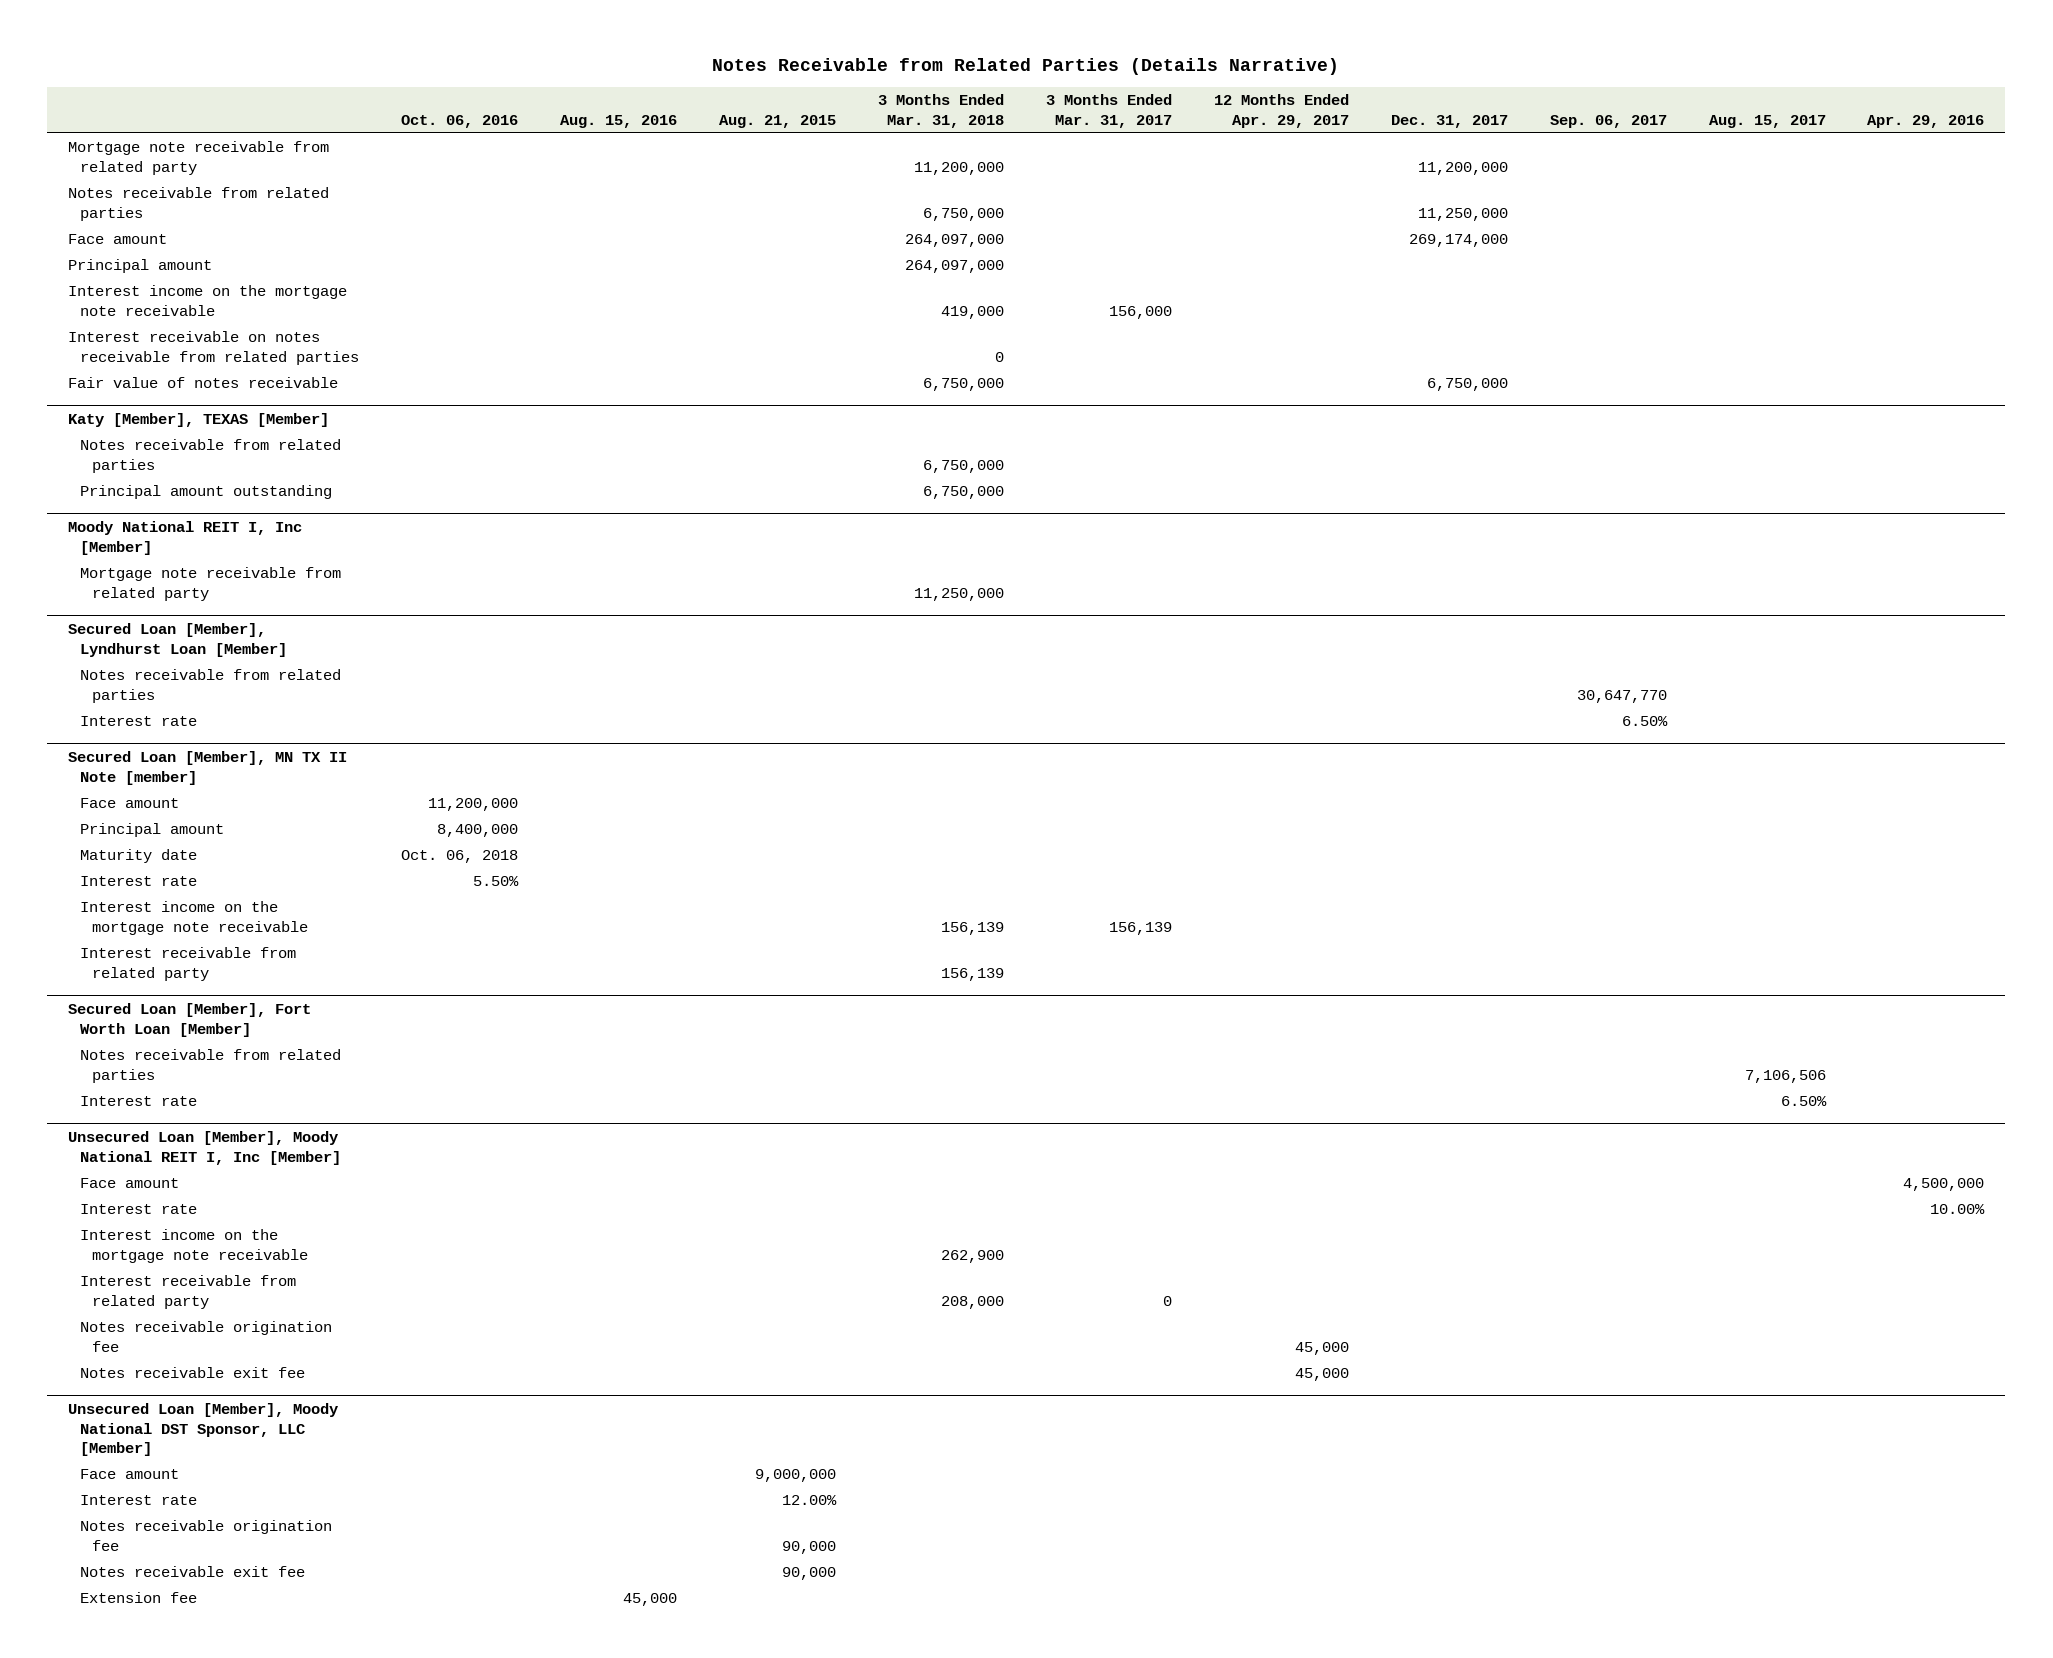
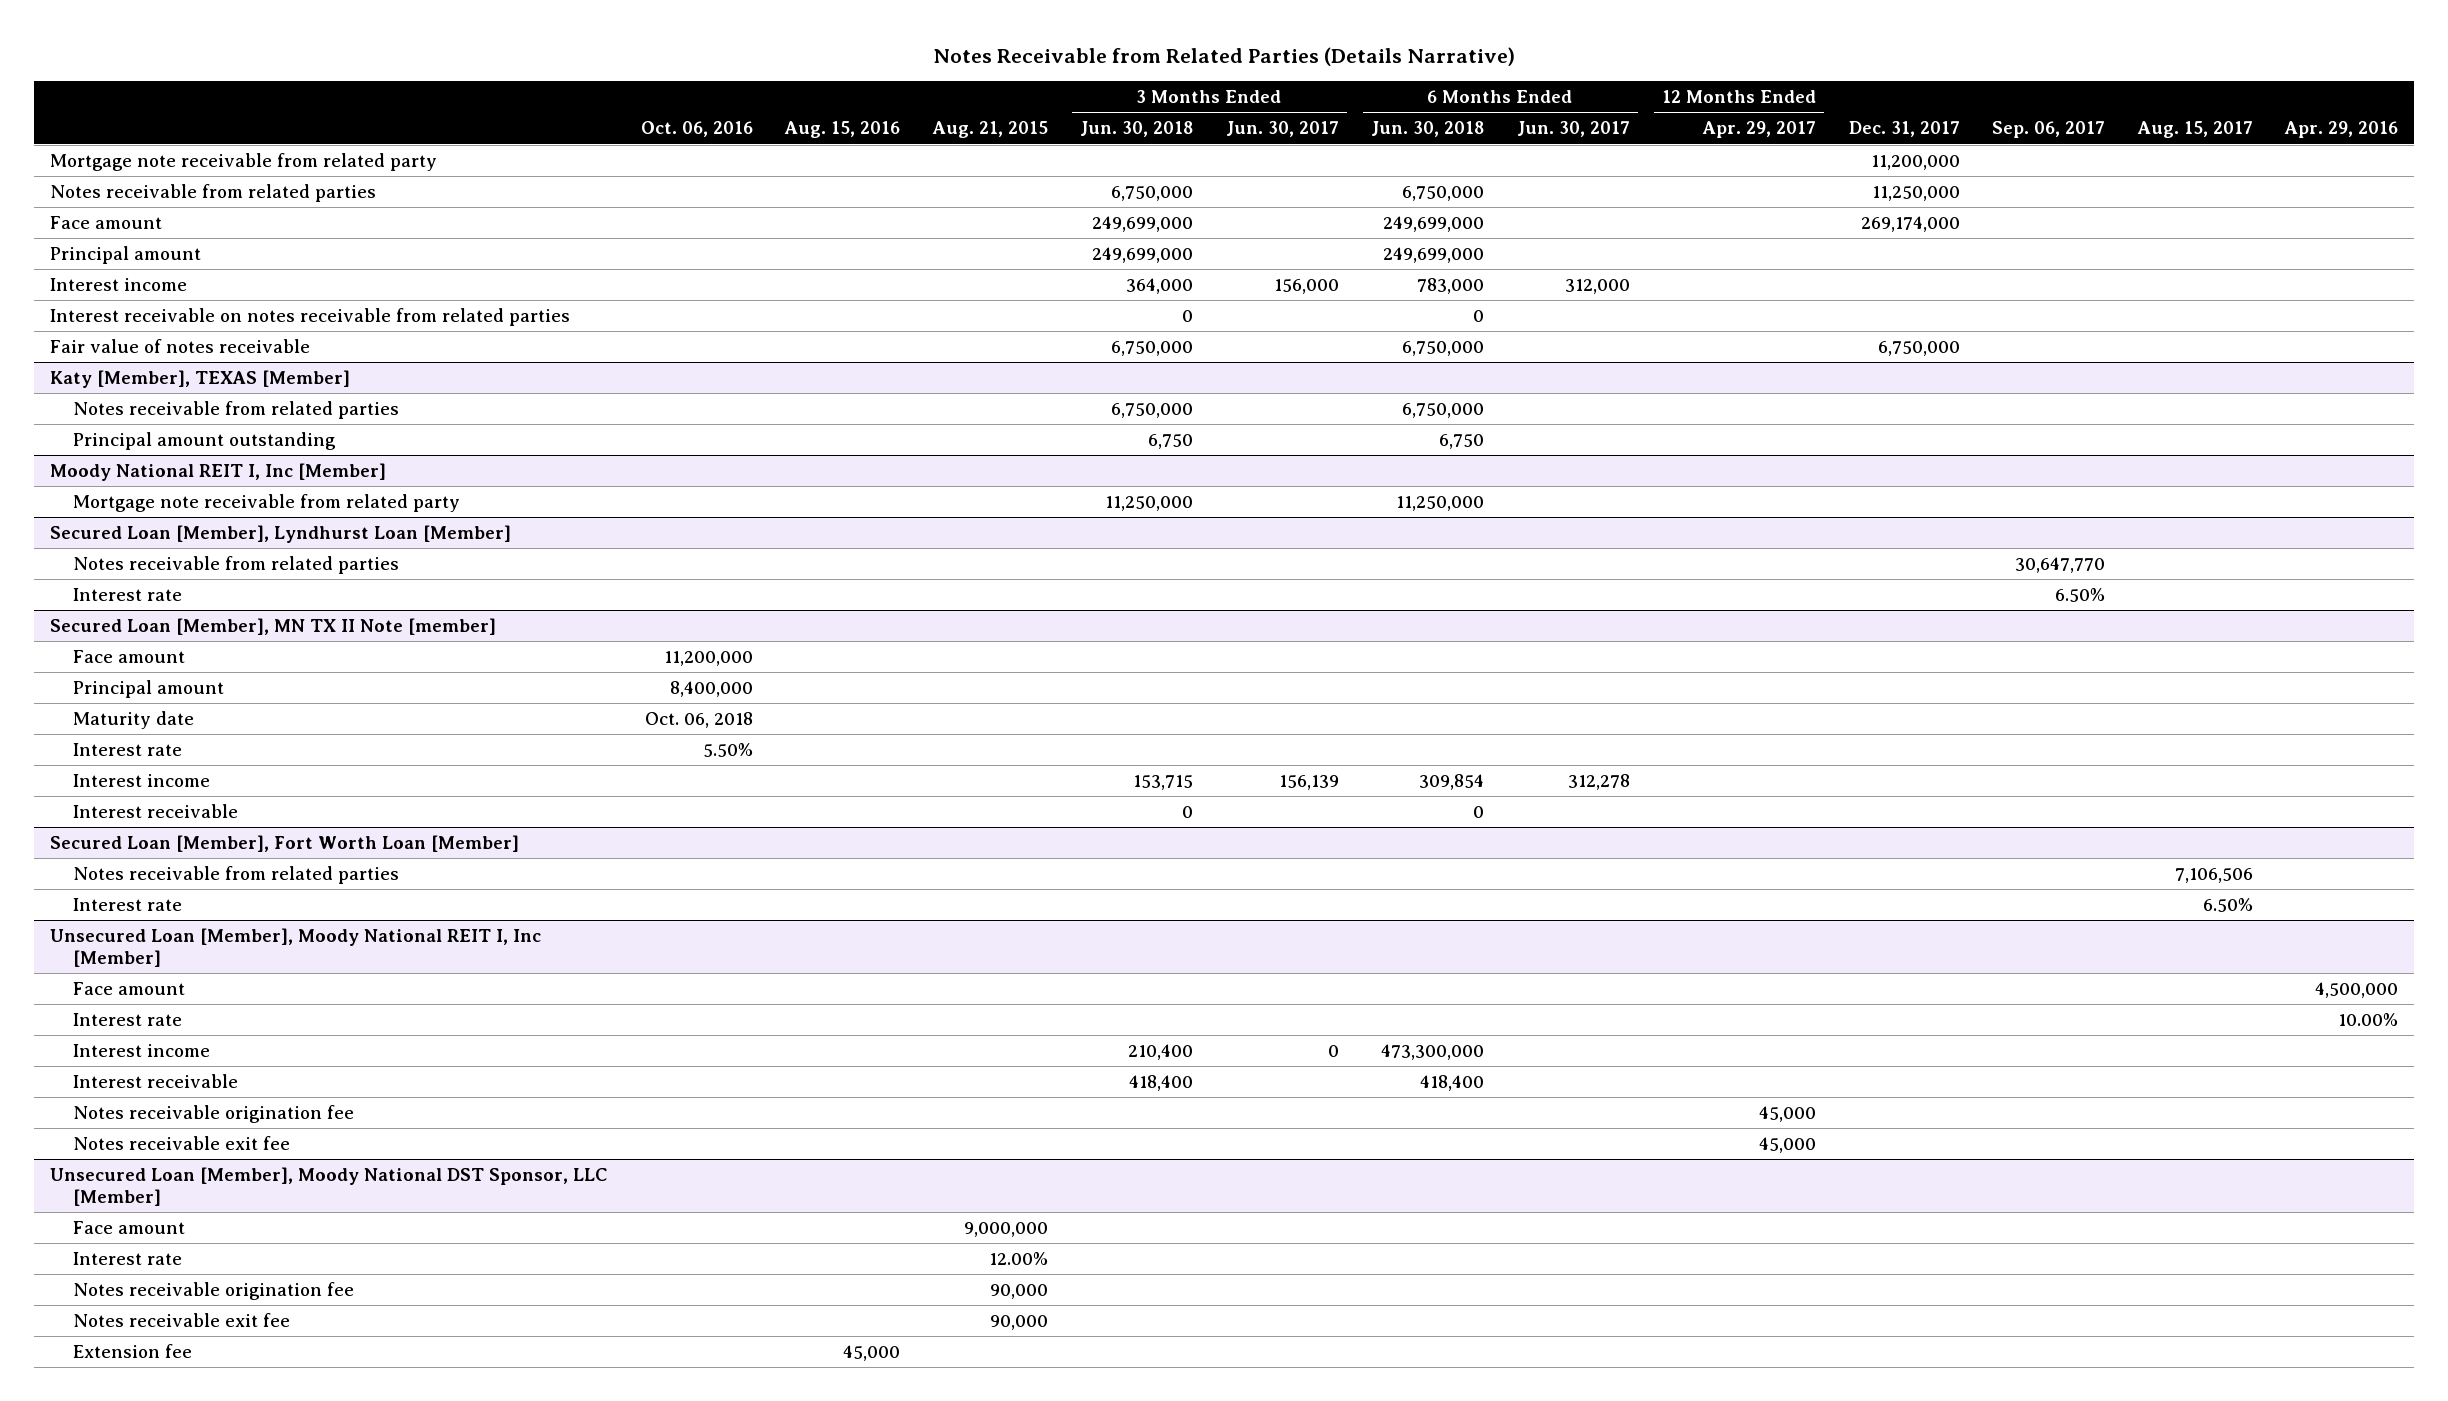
- | Oct. 06, 2016 | Aug. 15, 2016 | Aug. 21, 2015 | 3 Months Ended Mar. 31, 2018 | 3 Months Ended Mar. 31, 2017 | 12 Months Ended Apr. 29, 2017 | Dec. 31, 2017 | Sep. 06, 2017 | Aug. 15, 2017 | Apr. 29, 2016
+ | Oct. 06, 2016 | Aug. 15, 2016 | Aug. 21, 2015 | 3 Months Ended Jun. 30, 2018 | 3 Months Ended Jun. 30, 2017 | 6 Months Ended Jun. 30, 2018 | 6 Months Ended Jun. 30, 2017 | 12 Months Ended Apr. 29, 2017 | Dec. 31, 2017 | Sep. 06, 2017 | Aug. 15, 2017 | Apr. 29, 2016
- Interest income on the mortgage note receivable | | | | 419,000 | 156,000 | | | | |
+ Interest income | | | | 364,000 | 156,000 | 783,000 | 312,000 | | | | |
@ Secured Loan [Member], MN TX II Note [member]
- Interest income on the mortgage note receivable | | | | 156,139 | 156,139 | | | | |
- Interest receivable from related party | | | | 156,139 | | | | | |
+ Interest income | | | | 153,715 | 156,139 | 309,854 | 312,278 | | | | |
+ Interest receivable | | | | 0 | | 0 | | | | | |
@ Unsecured Loan [Member], Moody National REIT I, Inc [Member]
- Interest income on the mortgage note receivable | | | | 262,900 | | | | | |
- Interest receivable from related party | | | | 208,000 | 0 | | | | |
+ Interest income | | | | 210,400 | 0 | 473,300,000 | | | | | |
+ Interest receivable | | | | 418,400 | | 418,400 | | | | | |

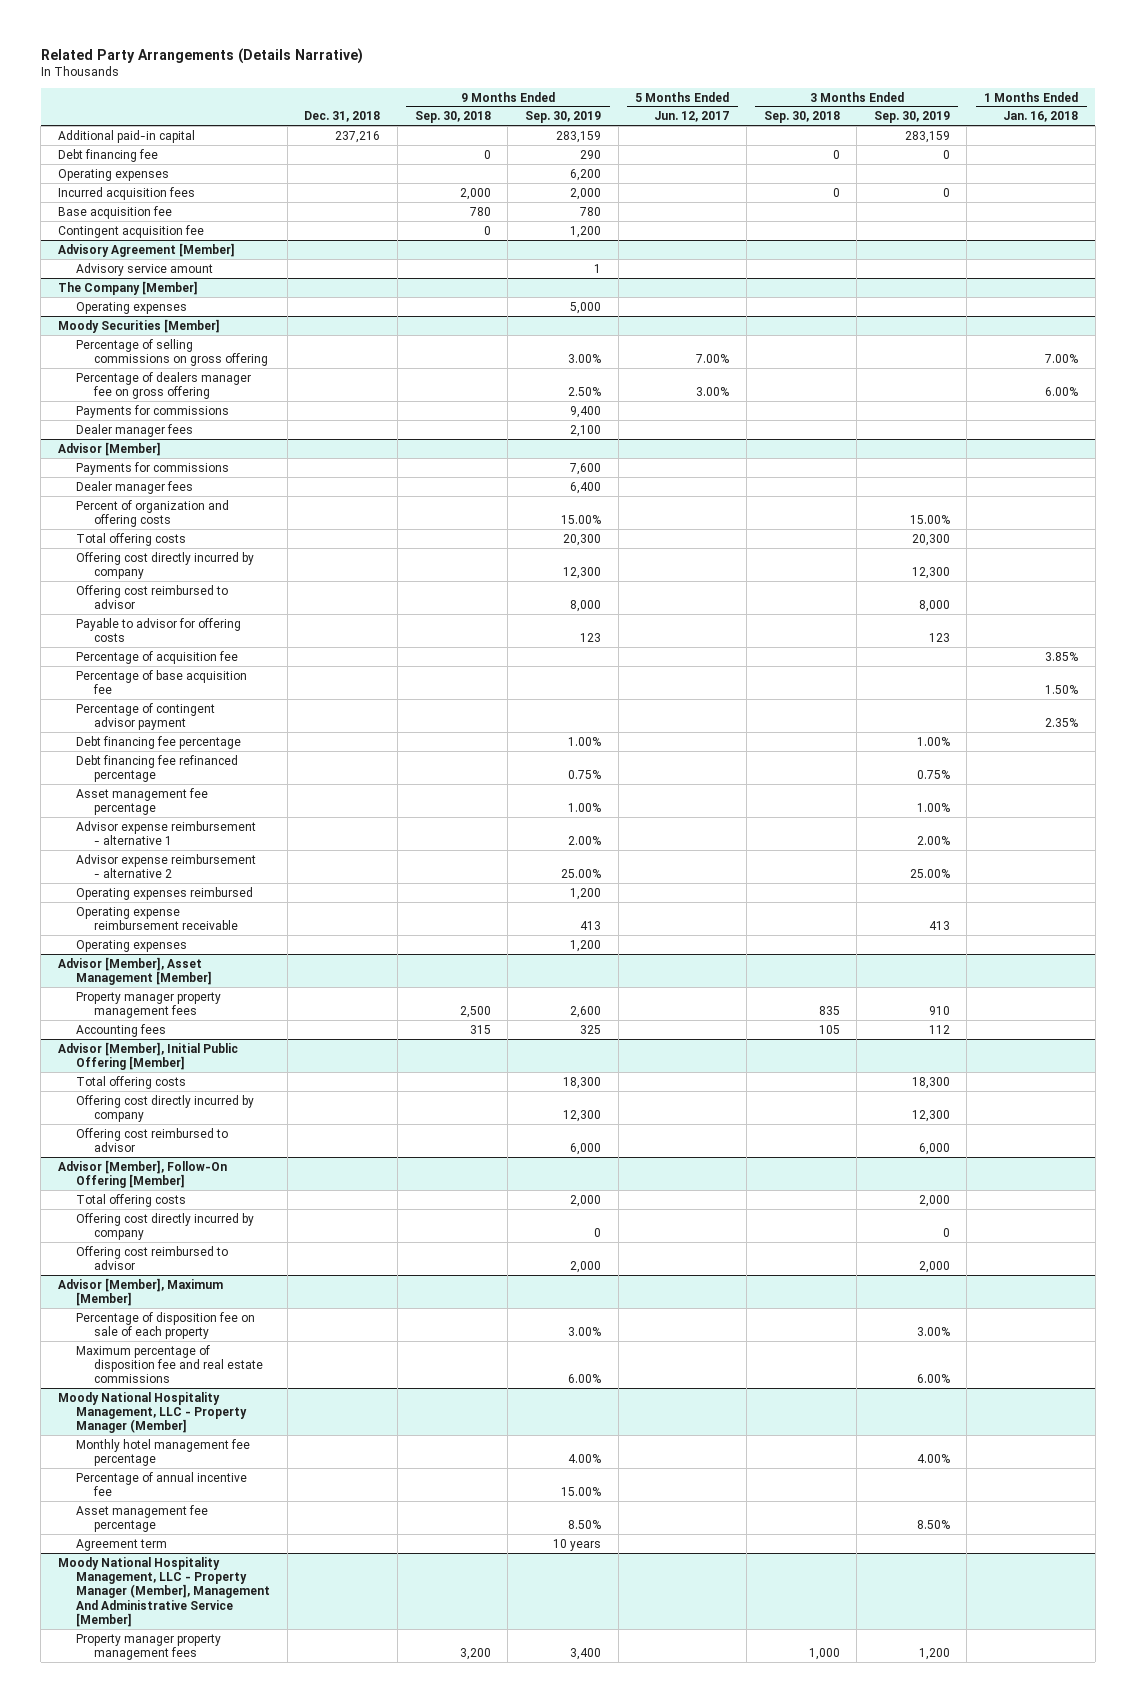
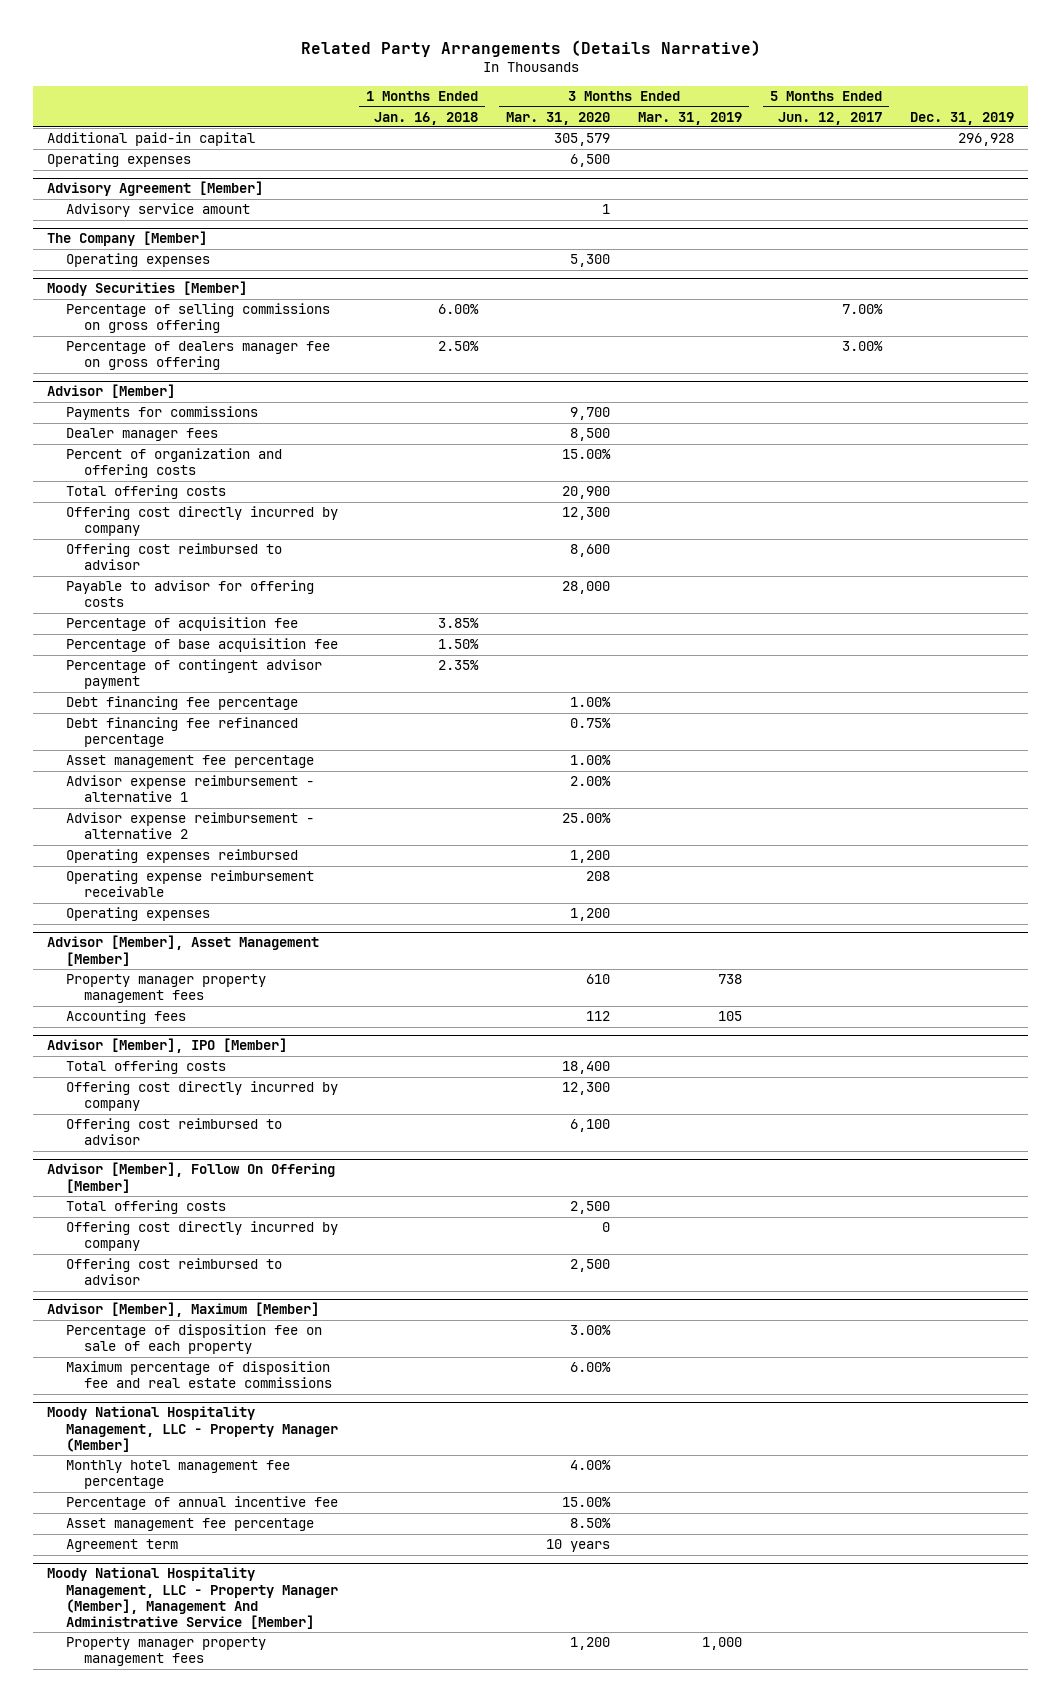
- | Dec. 31, 2018 | 9 Months Ended Sep. 30, 2018 | 9 Months Ended Sep. 30, 2019 | 5 Months Ended Jun. 12, 2017 | 3 Months Ended Sep. 30, 2018 | 3 Months Ended Sep. 30, 2019 | 1 Months Ended Jan. 16, 2018
+ | 1 Months Ended Jan. 16, 2018 | 3 Months Ended Mar. 31, 2020 | 3 Months Ended Mar. 31, 2019 | 5 Months Ended Jun. 12, 2017 | Dec. 31, 2019
- Debt financing fee | | 0 | 290 | | 0 | 0 |
- Incurred acquisition fees | | 2,000 | 2,000 | | 0 | 0 |
- Base acquisition fee | | 780 | 780 | | | |
- Contingent acquisition fee | | 0 | 1,200 | | | |
@ Moody Securities [Member]
- Percentage of selling commissions on gross offering | | | 3.00% | 7.00% | | | 7.00%
- Percentage of dealers manager fee on gross offering | | | 2.50% | 3.00% | | | 6.00%
- Payments for commissions | | | 9,400 | | | |
- Dealer manager fees | | | 2,100 | | | |
+ Percentage of selling commissions on gross offering | 6.00% | | | 7.00% |
+ Percentage of dealers manager fee on gross offering | 2.50% | | | 3.00% |
- Advisor [Member], Initial Public Offering [Member]
- Total offering costs | | | 18,300 | | | 18,300 |
- Offering cost directly incurred by company | | | 12,300 | | | 12,300 |
- Offering cost reimbursed to advisor | | | 6,000 | | | 6,000 |
- Advisor [Member], Follow-On Offering [Member]
+ Advisor [Member], IPO [Member]
+ Total offering costs | | 18,400 | | |
+ Offering cost directly incurred by company | | 12,300 | | |
+ Offering cost reimbursed to advisor | | 6,100 | | |
+ Advisor [Member], Follow On Offering [Member]

